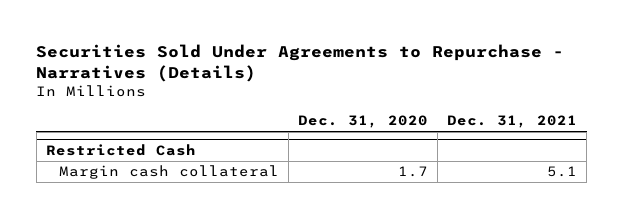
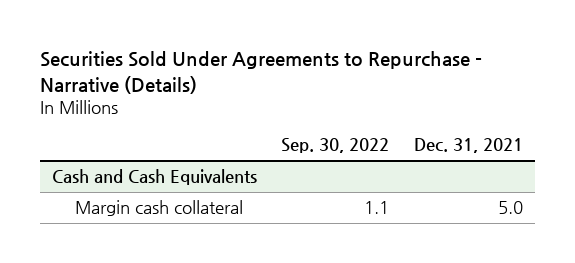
- Securities Sold Under Agreements to Repurchase - Narratives (Details)
+ Securities Sold Under Agreements to Repurchase - Narrative (Details)
- | Dec. 31, 2020 | Dec. 31, 2021
+ | Sep. 30, 2022 | Dec. 31, 2021
- Restricted Cash
- Margin cash collateral | 1.7 | 5.1
+ Cash and Cash Equivalents
+ Margin cash collateral | 1.1 | 5.0

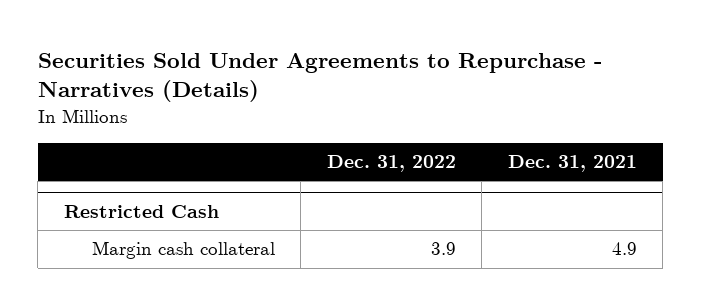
- Securities Sold Under Agreements to Repurchase - Narrative (Details)
+ Securities Sold Under Agreements to Repurchase - Narratives (Details)
- | Sep. 30, 2022 | Dec. 31, 2021
+ | Dec. 31, 2022 | Dec. 31, 2021
- Cash and Cash Equivalents
- Margin cash collateral | 1.1 | 5.0
+ Restricted Cash
+ Margin cash collateral | 3.9 | 4.9

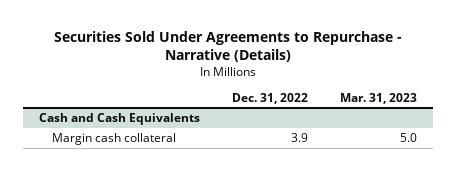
- Securities Sold Under Agreements to Repurchase - Narratives (Details)
+ Securities Sold Under Agreements to Repurchase - Narrative (Details)
- | Dec. 31, 2022 | Dec. 31, 2021
+ | Dec. 31, 2022 | Mar. 31, 2023
- Restricted Cash
+ Cash and Cash Equivalents

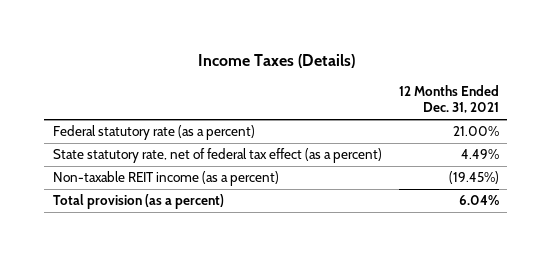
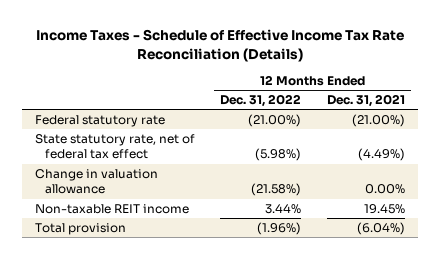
- Income Taxes (Details)
+ Income Taxes - Schedule of Effective Income Tax Rate Reconciliation (Details)
- | 12 Months Ended Dec. 31, 2021
+ | 12 Months Ended Dec. 31, 2022 | 12 Months Ended Dec. 31, 2021
- Federal statutory rate (as a percent) | 21.00%
- State statutory rate, net of federal tax effect (as a percent) | 4.49%
- Non-taxable REIT income (as a percent) | (19.45%)
- Total provision (as a percent) | 6.04%
+ Federal statutory rate | (21.00%) | (21.00%)
+ State statutory rate, net of federal tax effect | (5.98%) | (4.49%)
+ Change in valuation allowance | (21.58%) | 0.00%
+ Non-taxable REIT income | 3.44% | 19.45%
+ Total provision | (1.96%) | (6.04%)

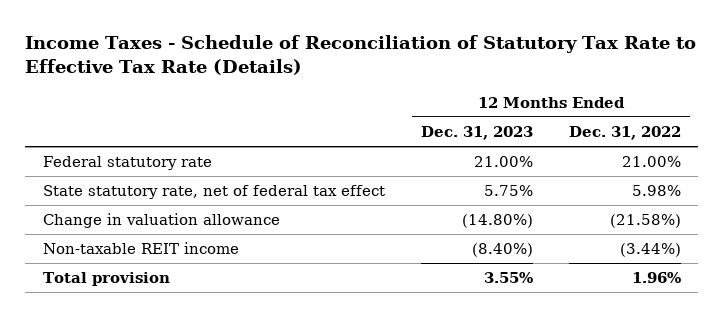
- Income Taxes - Schedule of Effective Income Tax Rate Reconciliation (Details)
+ Income Taxes - Schedule of Reconciliation of Statutory Tax Rate to Effective Tax Rate (Details)
- | 12 Months Ended Dec. 31, 2022 | 12 Months Ended Dec. 31, 2021
+ | 12 Months Ended Dec. 31, 2023 | 12 Months Ended Dec. 31, 2022
- Federal statutory rate | (21.00%) | (21.00%)
- State statutory rate, net of federal tax effect | (5.98%) | (4.49%)
+ Federal statutory rate | 21.00% | 21.00%
+ State statutory rate, net of federal tax effect | 5.75% | 5.98%
- Non-taxable REIT income | 3.44% | 19.45%
- Total provision | (1.96%) | (6.04%)
+ Non-taxable REIT income | (8.40%) | (3.44%)
+ Total provision | 3.55% | 1.96%

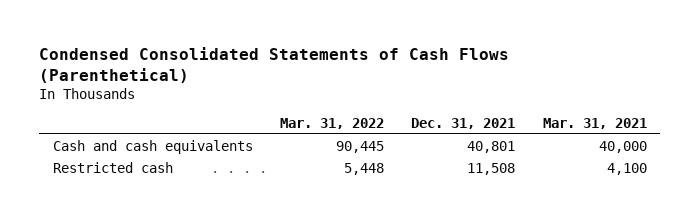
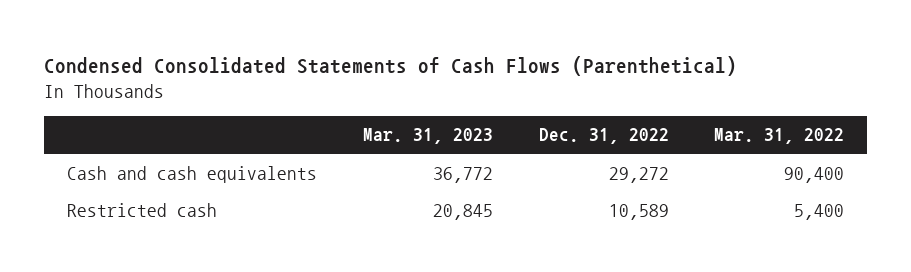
- | Mar. 31, 2022 | Dec. 31, 2021 | Mar. 31, 2021
+ | Mar. 31, 2023 | Dec. 31, 2022 | Mar. 31, 2022
- Cash and cash equivalents | 90,445 | 40,801 | 40,000
- Restricted cash | 5,448 | 11,508 | 4,100
+ Cash and cash equivalents | 36,772 | 29,272 | 90,400
+ Restricted cash | 20,845 | 10,589 | 5,400

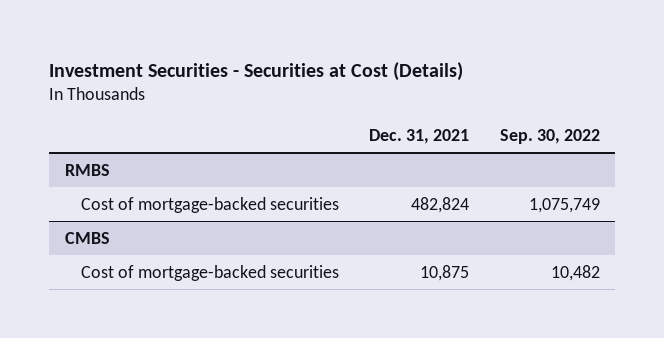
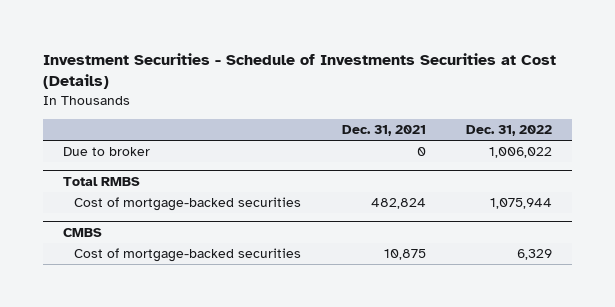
- Investment Securities - Securities at Cost (Details)
+ Investment Securities - Schedule of Investments Securities at Cost (Details)
- | Dec. 31, 2021 | Sep. 30, 2022
+ | Dec. 31, 2021 | Dec. 31, 2022
- RMBS
+ Due to broker | 0 | 1,006,022
+ Total RMBS

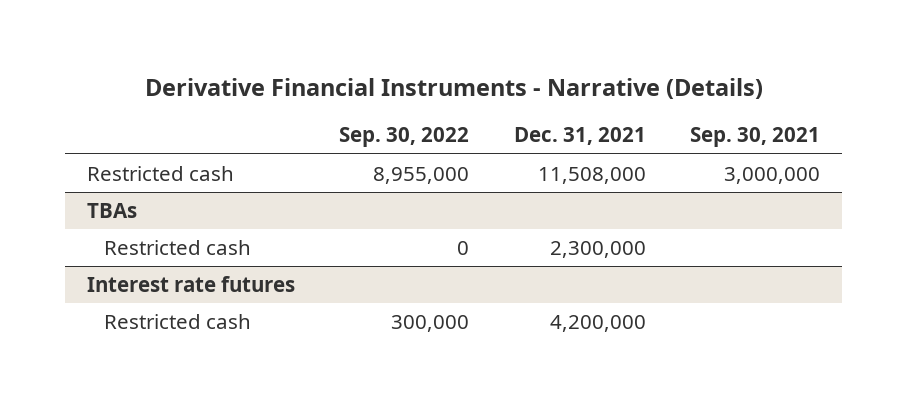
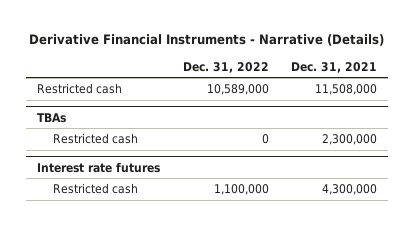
- | Sep. 30, 2022 | Dec. 31, 2021 | Sep. 30, 2021
+ | Dec. 31, 2022 | Dec. 31, 2021
@ Interest rate futures
- Restricted cash | 300,000 | 4,200,000 |
+ Restricted cash | 1,100,000 | 4,300,000

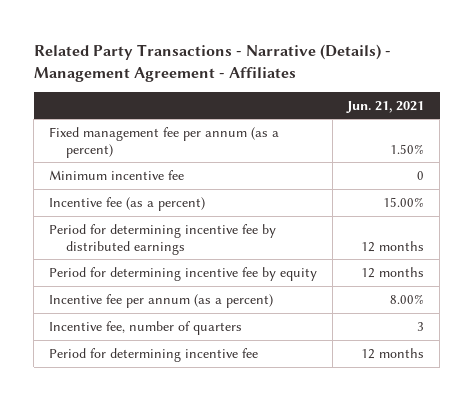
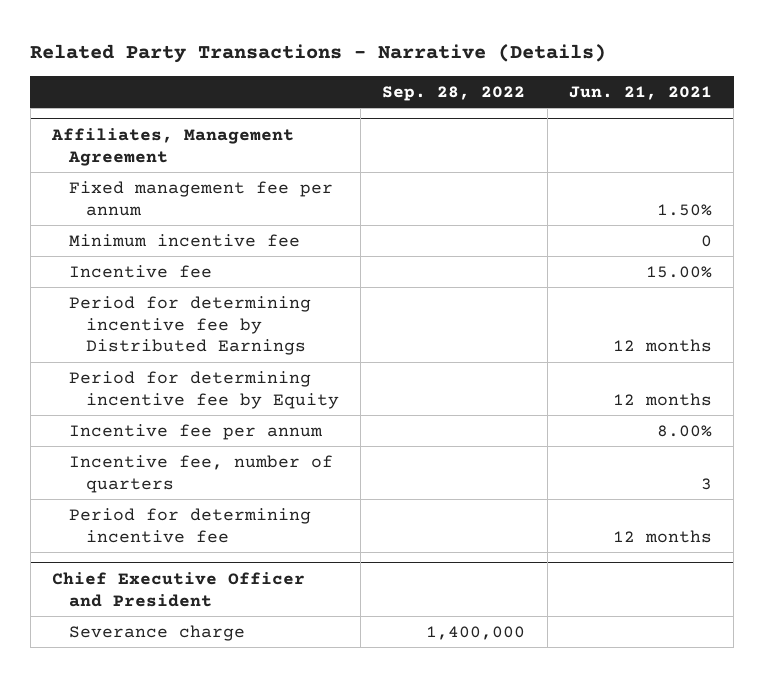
- Related Party Transactions - Narrative (Details) - Management Agreement - Affiliates
+ Related Party Transactions - Narrative (Details)
- | Jun. 21, 2021
+ | Sep. 28, 2022 | Jun. 21, 2021
- Fixed management fee per annum (as a percent) | 1.50%
+ Affiliates, Management Agreement
+ Fixed management fee per annum | | 1.50%
- Incentive fee (as a percent) | 15.00%
- Period for determining incentive fee by distributed earnings | 12 months
- Period for determining incentive fee by equity | 12 months
- Incentive fee per annum (as a percent) | 8.00%
+ Incentive fee | | 15.00%
+ Period for determining incentive fee by Distributed Earnings | | 12 months
+ Period for determining incentive fee by Equity | | 12 months
+ Incentive fee per annum | | 8.00%
+ Chief Executive Officer and President
+ Severance charge | 1,400,000 |

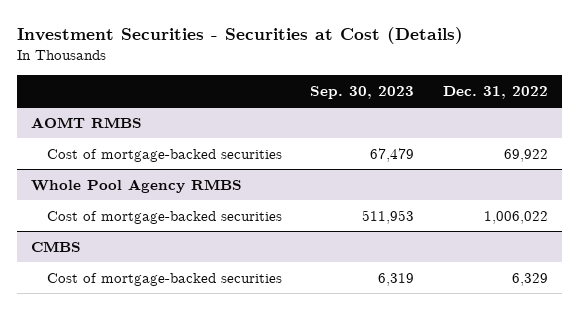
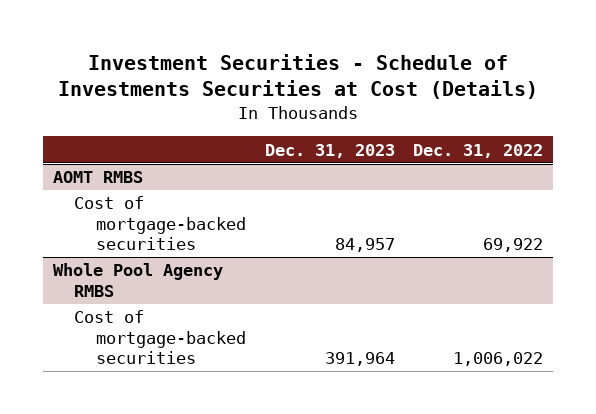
- Investment Securities - Securities at Cost (Details)
+ Investment Securities - Schedule of Investments Securities at Cost (Details)
- | Sep. 30, 2023 | Dec. 31, 2022
+ | Dec. 31, 2023 | Dec. 31, 2022
- CMBS
- Cost of mortgage-backed securities | 6,319 | 6,329

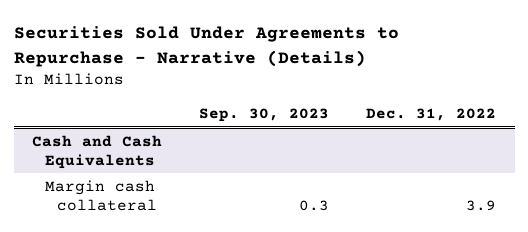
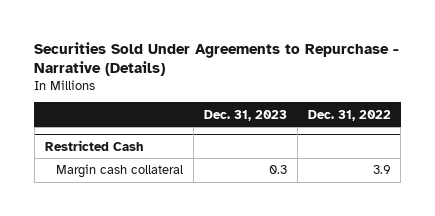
- | Sep. 30, 2023 | Dec. 31, 2022
+ | Dec. 31, 2023 | Dec. 31, 2022
- Cash and Cash Equivalents
+ Restricted Cash

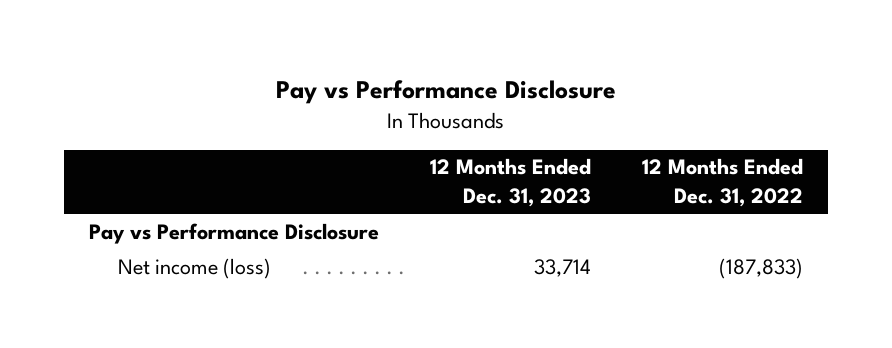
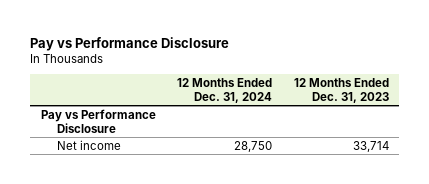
- | 12 Months Ended Dec. 31, 2023 | 12 Months Ended Dec. 31, 2022
+ | 12 Months Ended Dec. 31, 2024 | 12 Months Ended Dec. 31, 2023
- Net income (loss) | 33,714 | (187,833)
+ Net income | 28,750 | 33,714

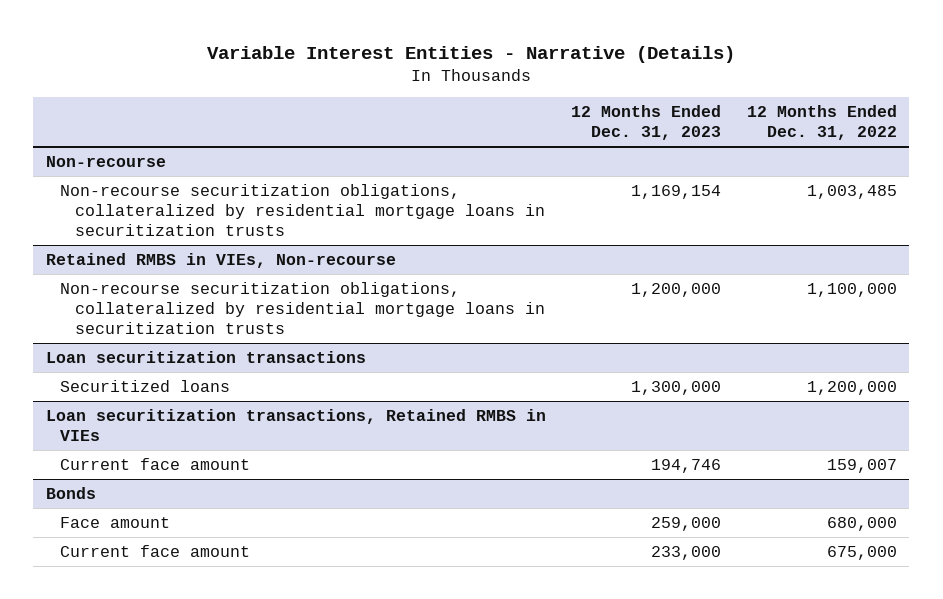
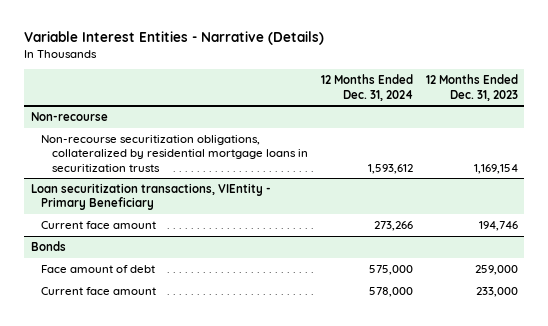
- | 12 Months Ended Dec. 31, 2023 | 12 Months Ended Dec. 31, 2022
+ | 12 Months Ended Dec. 31, 2024 | 12 Months Ended Dec. 31, 2023
- Retained RMBS in VIEs, Non-recourse
- Non-recourse securitization obligations, collateralized by residential mortgage loans in securitization trusts | 1,200,000 | 1,100,000
- Loan securitization transactions
- Securitized loans | 1,300,000 | 1,200,000
- Loan securitization transactions, Retained RMBS in VIEs
+ Loan securitization transactions, VIEntity - Primary Beneficiary
@ Bonds
- Face amount | 259,000 | 680,000
+ Face amount of debt | 575,000 | 259,000

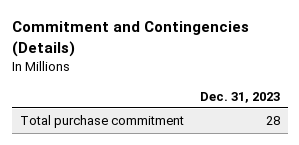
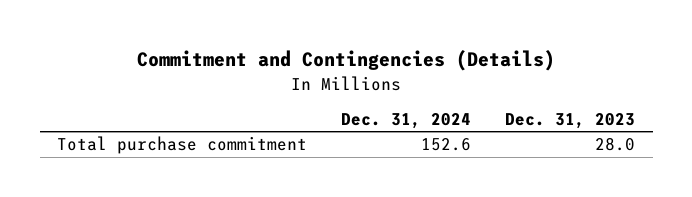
- | Dec. 31, 2023
+ | Dec. 31, 2024 | Dec. 31, 2023
- Total purchase commitment | 28
+ Total purchase commitment | 152.6 | 28.0

